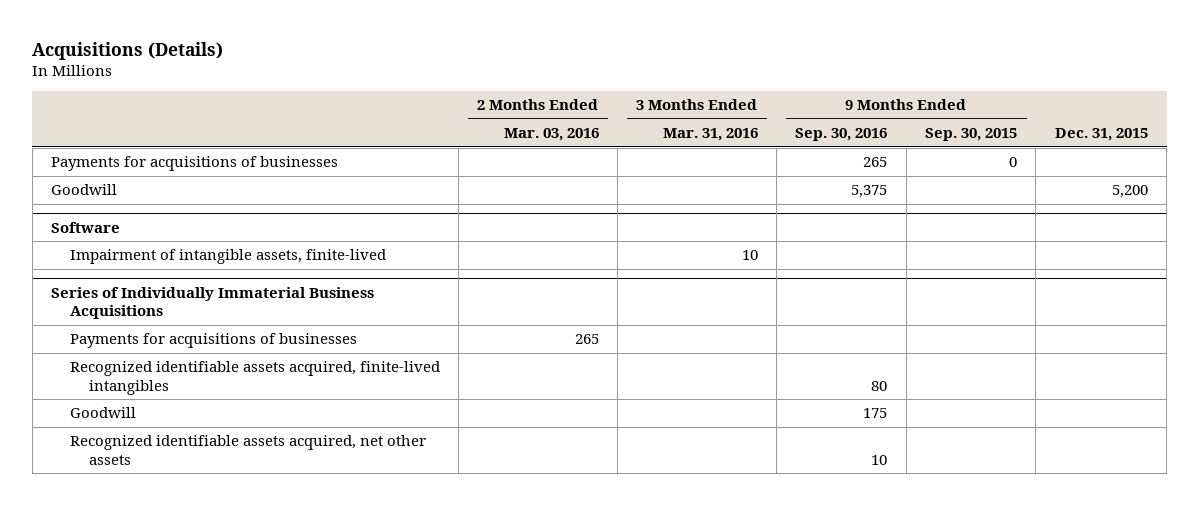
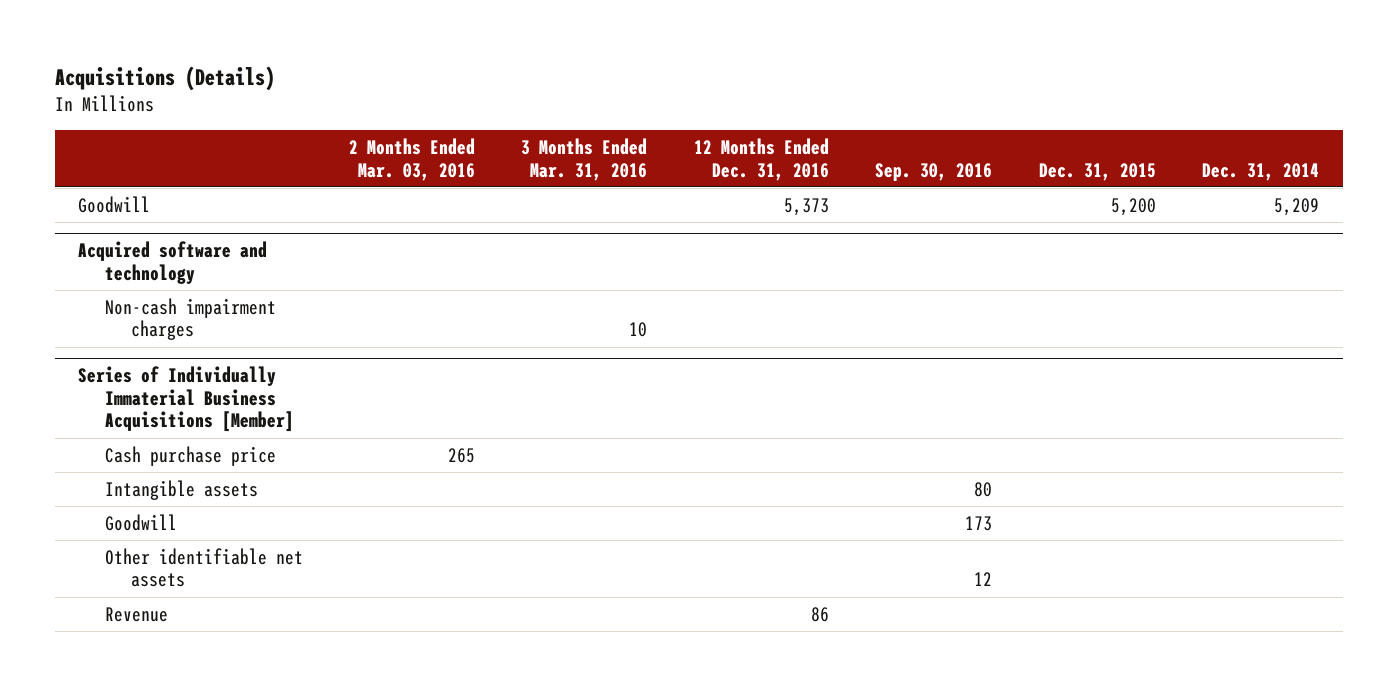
- | 2 Months Ended Mar. 03, 2016 | 3 Months Ended Mar. 31, 2016 | 9 Months Ended Sep. 30, 2016 | 9 Months Ended Sep. 30, 2015 | Dec. 31, 2015
+ | 2 Months Ended Mar. 03, 2016 | 3 Months Ended Mar. 31, 2016 | 12 Months Ended Dec. 31, 2016 | Sep. 30, 2016 | Dec. 31, 2015 | Dec. 31, 2014
- Payments for acquisitions of businesses | | | 265 | 0 |
- Software
- Impairment of intangible assets, finite-lived | | 10 | | |
- Series of Individually Immaterial Business Acquisitions
- Payments for acquisitions of businesses | 265 | | | |
- Recognized identifiable assets acquired, finite-lived intangibles | | | 80 | |
+ Acquired software and technology
+ Non-cash impairment charges | | 10 | | | |
+ Series of Individually Immaterial Business Acquisitions [Member]
+ Cash purchase price | 265 | | | | |
+ Intangible assets | | | | 80 | |
- Recognized identifiable assets acquired, net other assets | | | 10 | |
+ Other identifiable net assets | | | | 12 | |
+ Revenue | | | 86 | | |

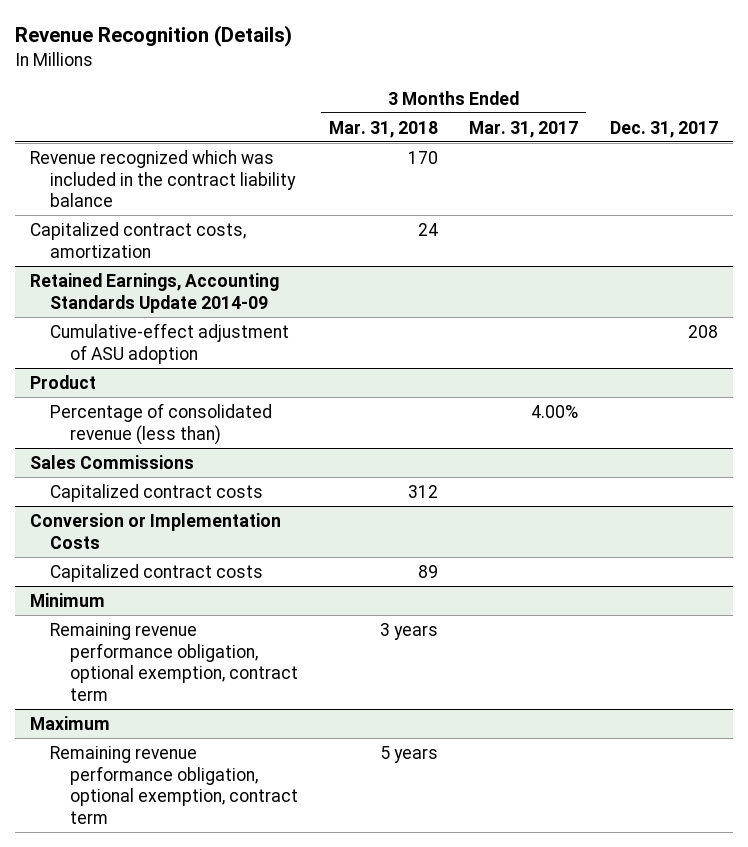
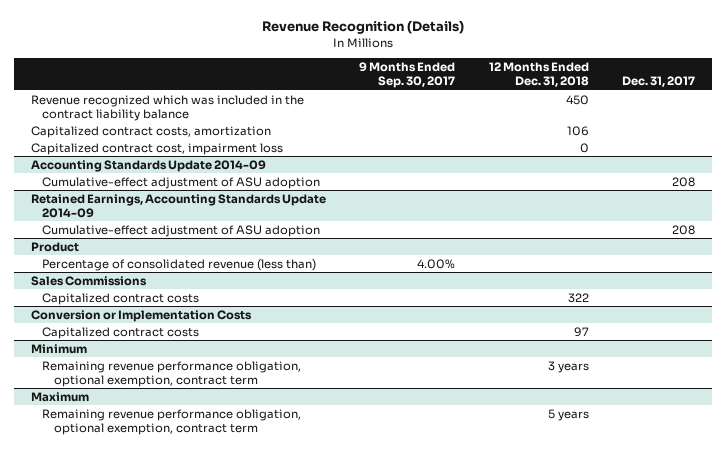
- | 3 Months Ended Mar. 31, 2018 | 3 Months Ended Mar. 31, 2017 | Dec. 31, 2017
+ | 9 Months Ended Sep. 30, 2017 | 12 Months Ended Dec. 31, 2018 | Dec. 31, 2017
+ Capitalized contract cost, impairment loss | | 0 |
+ Accounting Standards Update 2014-09
+ Cumulative-effect adjustment of ASU adoption | | | 208

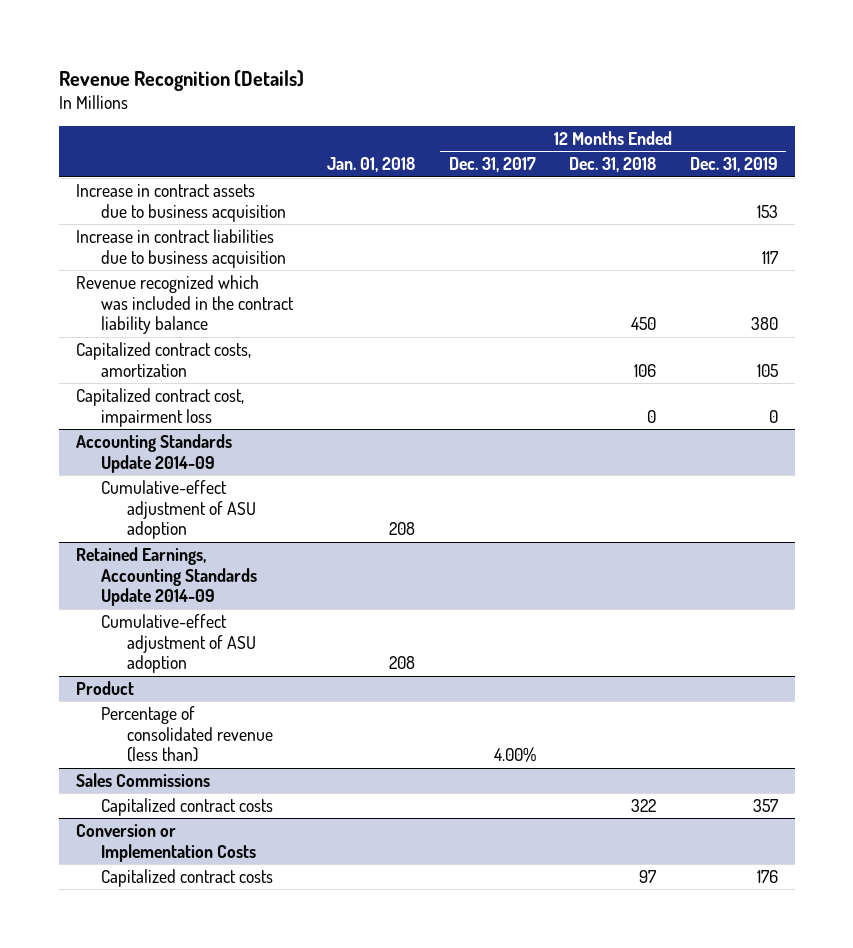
- | 9 Months Ended Sep. 30, 2017 | 12 Months Ended Dec. 31, 2018 | Dec. 31, 2017
+ | Jan. 01, 2018 | 12 Months Ended Dec. 31, 2017 | 12 Months Ended Dec. 31, 2018 | 12 Months Ended Dec. 31, 2019
+ Increase in contract assets due to business acquisition | | | | 153
+ Increase in contract liabilities due to business acquisition | | | | 117
- Minimum
- Remaining revenue performance obligation, optional exemption, contract term | | 3 years |
- Maximum
- Remaining revenue performance obligation, optional exemption, contract term | | 5 years |

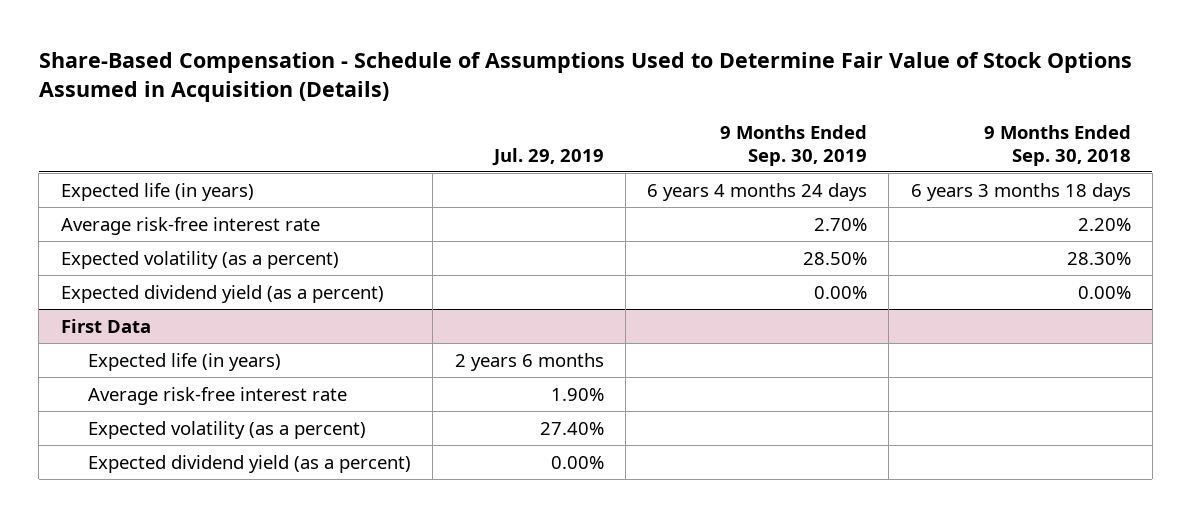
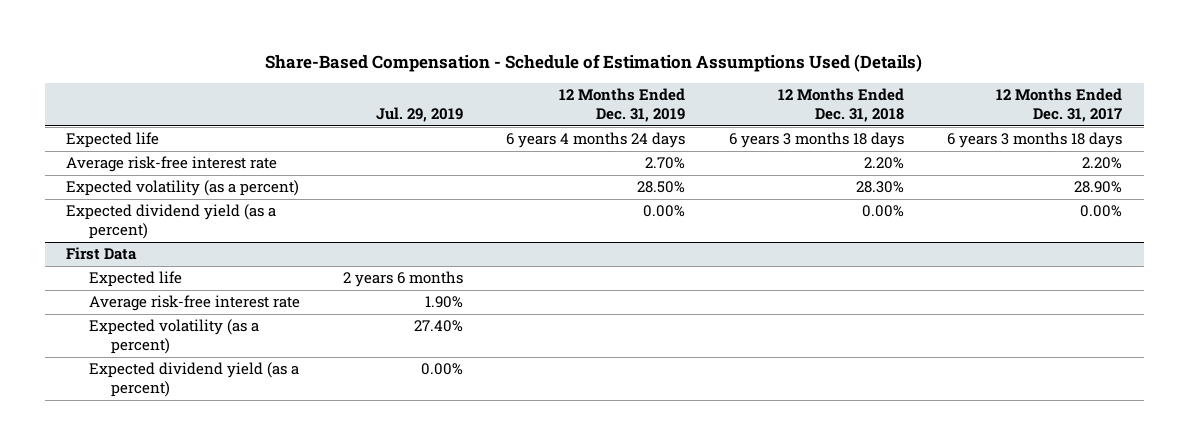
- Share-Based Compensation - Schedule of Assumptions Used to Determine Fair Value of Stock Options Assumed in Acquisition (Details)
+ Share-Based Compensation - Schedule of Estimation Assumptions Used (Details)
- | Jul. 29, 2019 | 9 Months Ended Sep. 30, 2019 | 9 Months Ended Sep. 30, 2018
+ | Jul. 29, 2019 | 12 Months Ended Dec. 31, 2019 | 12 Months Ended Dec. 31, 2018 | 12 Months Ended Dec. 31, 2017
- Expected life (in years) | | 6 years 4 months 24 days | 6 years 3 months 18 days
+ Expected life | | 6 years 4 months 24 days | 6 years 3 months 18 days | 6 years 3 months 18 days
@ First Data
- Expected life (in years) | 2 years 6 months | |
+ Expected life | 2 years 6 months | | |

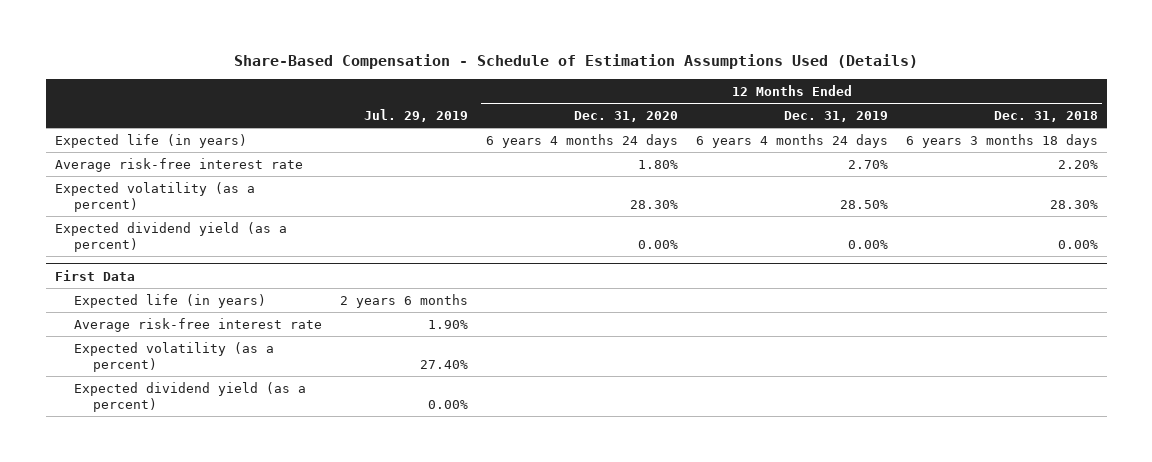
- | Jul. 29, 2019 | 12 Months Ended Dec. 31, 2019 | 12 Months Ended Dec. 31, 2018 | 12 Months Ended Dec. 31, 2017
+ | Jul. 29, 2019 | 12 Months Ended Dec. 31, 2020 | 12 Months Ended Dec. 31, 2019 | 12 Months Ended Dec. 31, 2018
- Expected life | | 6 years 4 months 24 days | 6 years 3 months 18 days | 6 years 3 months 18 days
+ Expected life (in years) | | 6 years 4 months 24 days | 6 years 4 months 24 days | 6 years 3 months 18 days
@ First Data
- Expected life | 2 years 6 months | | |
+ Expected life (in years) | 2 years 6 months | | |

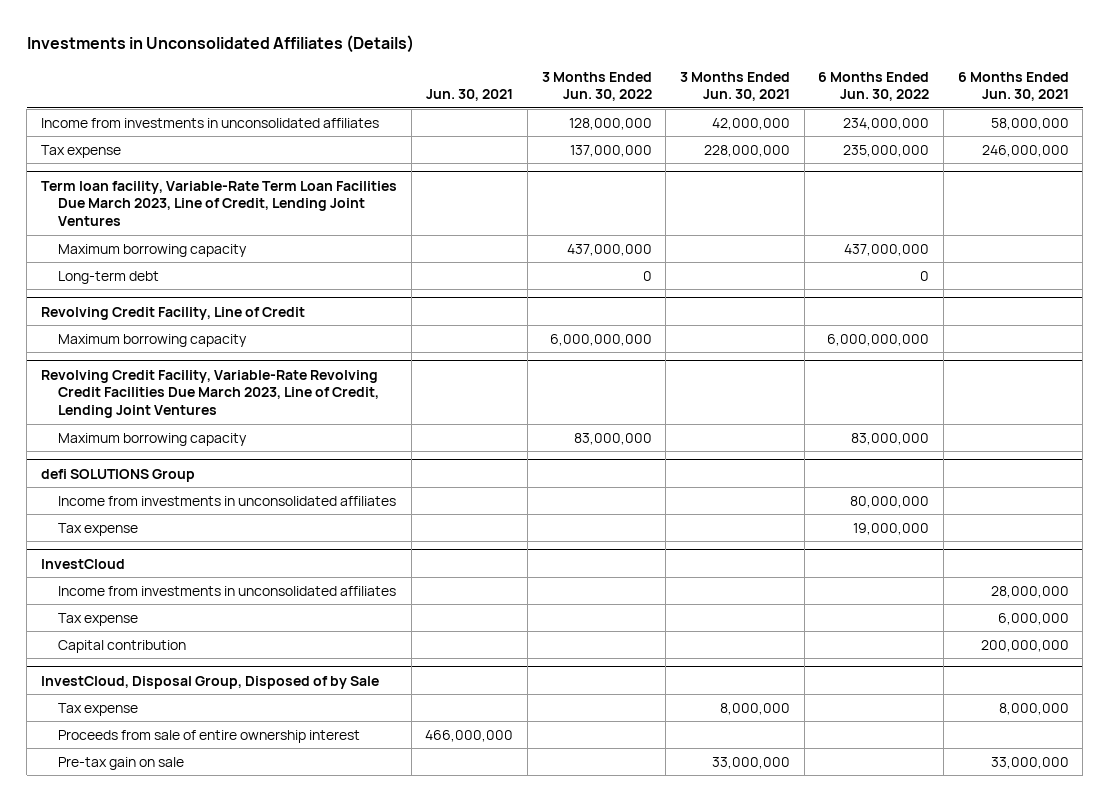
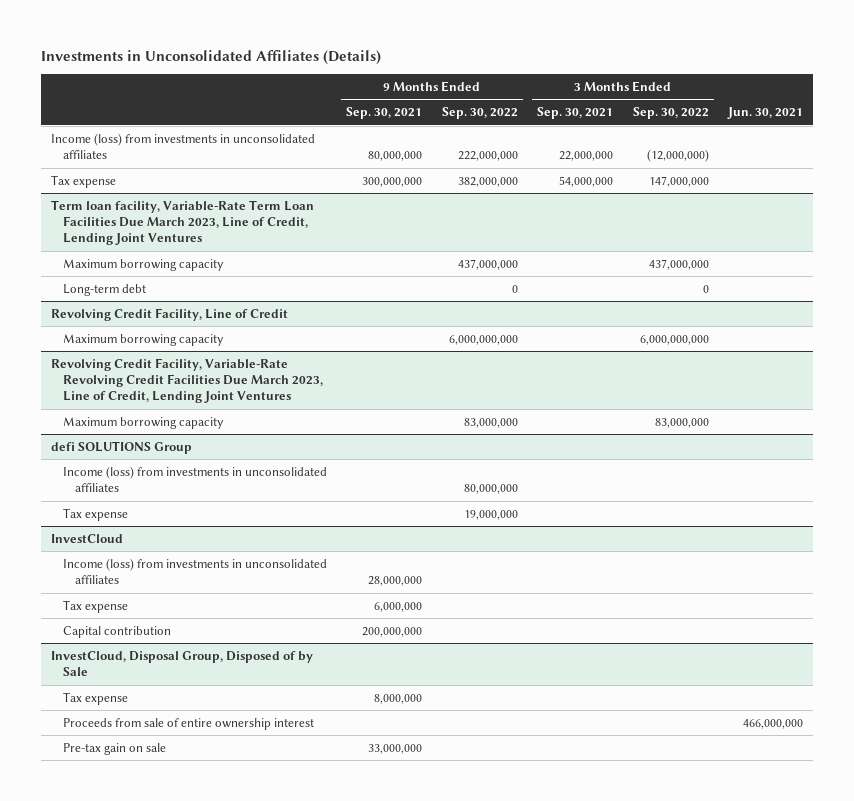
- | Jun. 30, 2021 | 3 Months Ended Jun. 30, 2022 | 3 Months Ended Jun. 30, 2021 | 6 Months Ended Jun. 30, 2022 | 6 Months Ended Jun. 30, 2021
+ | 9 Months Ended Sep. 30, 2021 | 9 Months Ended Sep. 30, 2022 | 3 Months Ended Sep. 30, 2021 | 3 Months Ended Sep. 30, 2022 | Jun. 30, 2021
- Income from investments in unconsolidated affiliates | | 128,000,000 | 42,000,000 | 234,000,000 | 58,000,000
+ Income (loss) from investments in unconsolidated affiliates | 80,000,000 | 222,000,000 | 22,000,000 | (12,000,000) |
@ defi SOLUTIONS Group
- Income from investments in unconsolidated affiliates | | | | 80,000,000 |
+ Income (loss) from investments in unconsolidated affiliates | | 80,000,000 | | |
@ InvestCloud
- Income from investments in unconsolidated affiliates | | | | | 28,000,000
+ Income (loss) from investments in unconsolidated affiliates | 28,000,000 | | | |

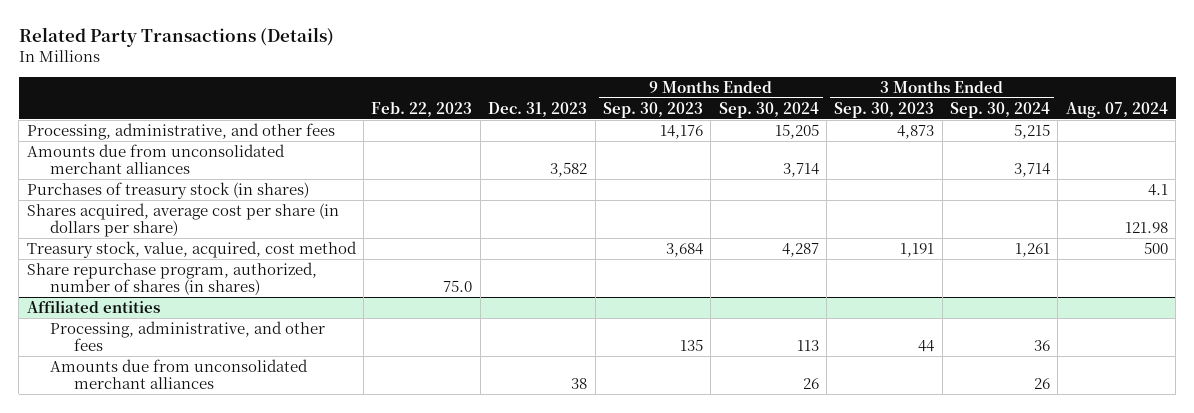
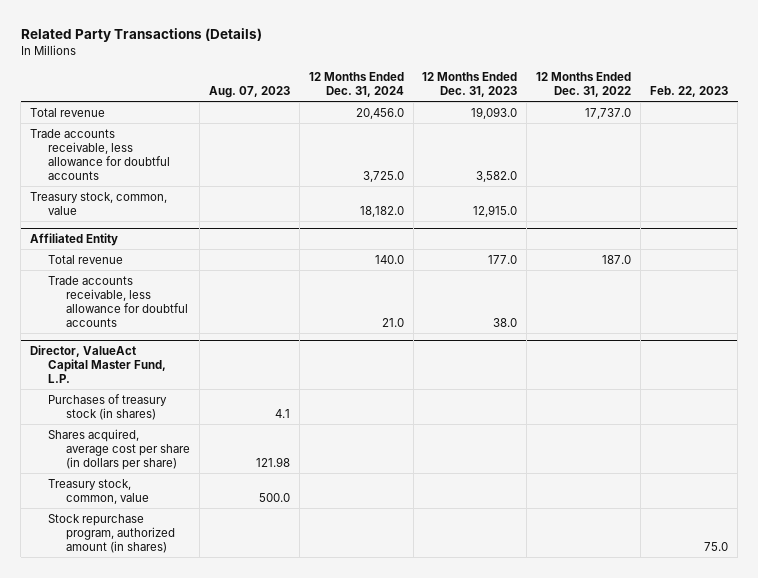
- | Feb. 22, 2023 | Dec. 31, 2023 | 9 Months Ended Sep. 30, 2023 | 9 Months Ended Sep. 30, 2024 | 3 Months Ended Sep. 30, 2023 | 3 Months Ended Sep. 30, 2024 | Aug. 07, 2024
+ | Aug. 07, 2023 | 12 Months Ended Dec. 31, 2024 | 12 Months Ended Dec. 31, 2023 | 12 Months Ended Dec. 31, 2022 | Feb. 22, 2023
- Processing, administrative, and other fees | | | 14,176 | 15,205 | 4,873 | 5,215 |
- Amounts due from unconsolidated merchant alliances | | 3,582 | | 3,714 | | 3,714 |
- Purchases of treasury stock (in shares) | | | | | | | 4.1
- Shares acquired, average cost per share (in dollars per share) | | | | | | | 121.98
- Treasury stock, value, acquired, cost method | | | 3,684 | 4,287 | 1,191 | 1,261 | 500
- Share repurchase program, authorized, number of shares (in shares) | 75.0 | | | | | |
- Affiliated entities
- Processing, administrative, and other fees | | | 135 | 113 | 44 | 36 |
- Amounts due from unconsolidated merchant alliances | | 38 | | 26 | | 26 |
+ Total revenue | | 20,456.0 | 19,093.0 | 17,737.0 |
+ Trade accounts receivable, less allowance for doubtful accounts | | 3,725.0 | 3,582.0 | |
+ Treasury stock, common, value | | 18,182.0 | 12,915.0 | |
+ Affiliated Entity
+ Total revenue | | 140.0 | 177.0 | 187.0 |
+ Trade accounts receivable, less allowance for doubtful accounts | | 21.0 | 38.0 | |
+ Director, ValueAct Capital Master Fund, L.P.
+ Purchases of treasury stock (in shares) | 4.1 | | | |
+ Shares acquired, average cost per share (in dollars per share) | 121.98 | | | |
+ Treasury stock, common, value | 500.0 | | | |
+ Stock repurchase program, authorized amount (in shares) | | | | | 75.0

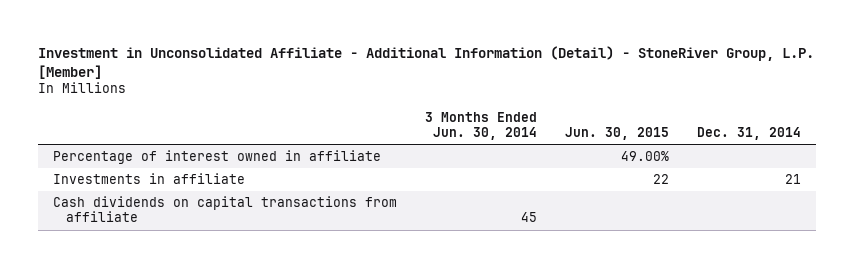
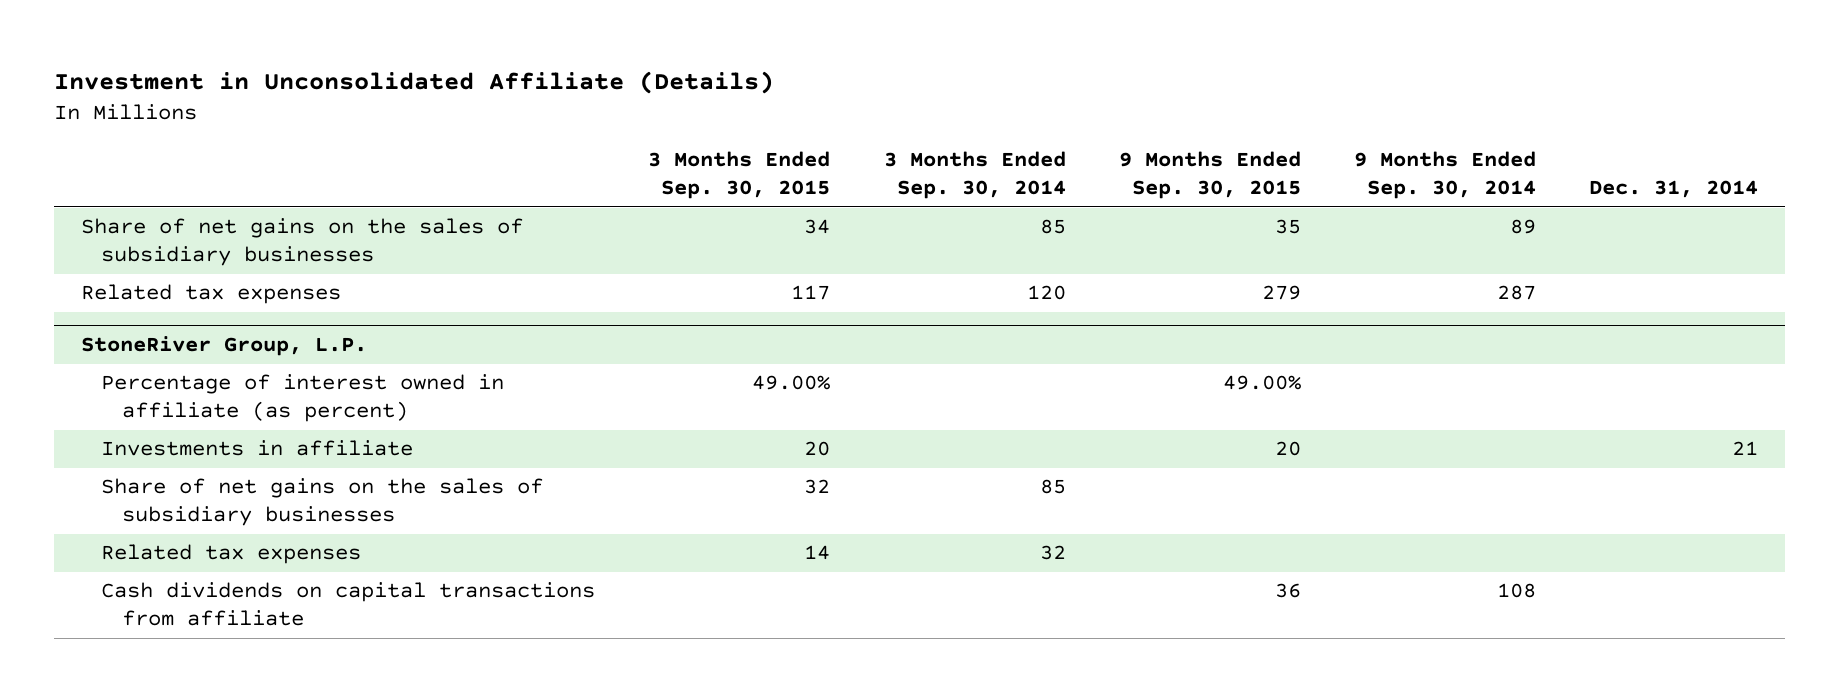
- Investment in Unconsolidated Affiliate - Additional Information (Detail) - StoneRiver Group, L.P. [Member]
+ Investment in Unconsolidated Affiliate (Details)
- | 3 Months Ended Jun. 30, 2014 | Jun. 30, 2015 | Dec. 31, 2014
+ | 3 Months Ended Sep. 30, 2015 | 3 Months Ended Sep. 30, 2014 | 9 Months Ended Sep. 30, 2015 | 9 Months Ended Sep. 30, 2014 | Dec. 31, 2014
- Percentage of interest owned in affiliate | | 49.00% |
- Investments in affiliate | | 22 | 21
- Cash dividends on capital transactions from affiliate | 45 | |
+ Share of net gains on the sales of subsidiary businesses | 34 | 85 | 35 | 89 |
+ Related tax expenses | 117 | 120 | 279 | 287 |
+ StoneRiver Group, L.P.
+ Percentage of interest owned in affiliate (as percent) | 49.00% | | 49.00% | |
+ Investments in affiliate | 20 | | 20 | | 21
+ Share of net gains on the sales of subsidiary businesses | 32 | 85 | | |
+ Related tax expenses | 14 | 32 | | |
+ Cash dividends on capital transactions from affiliate | | | 36 | 108 |

